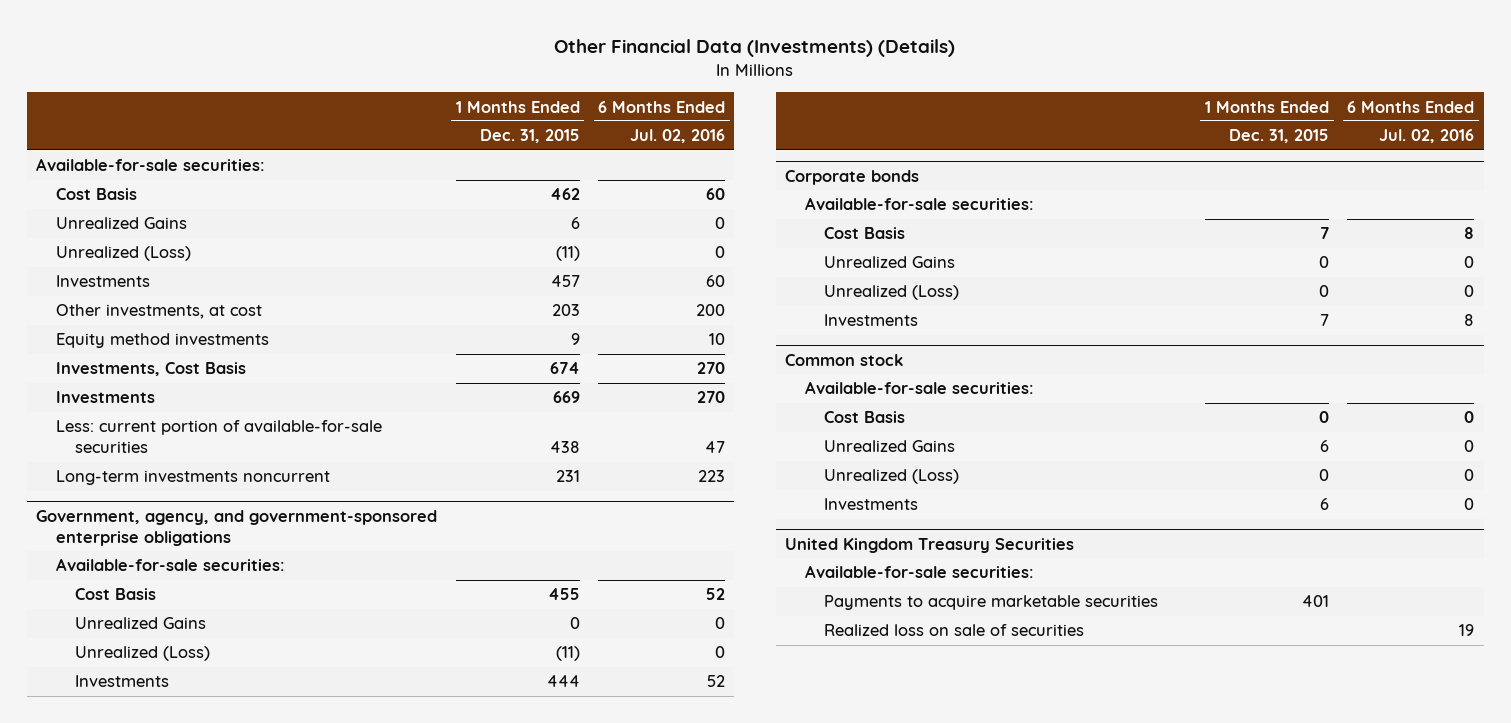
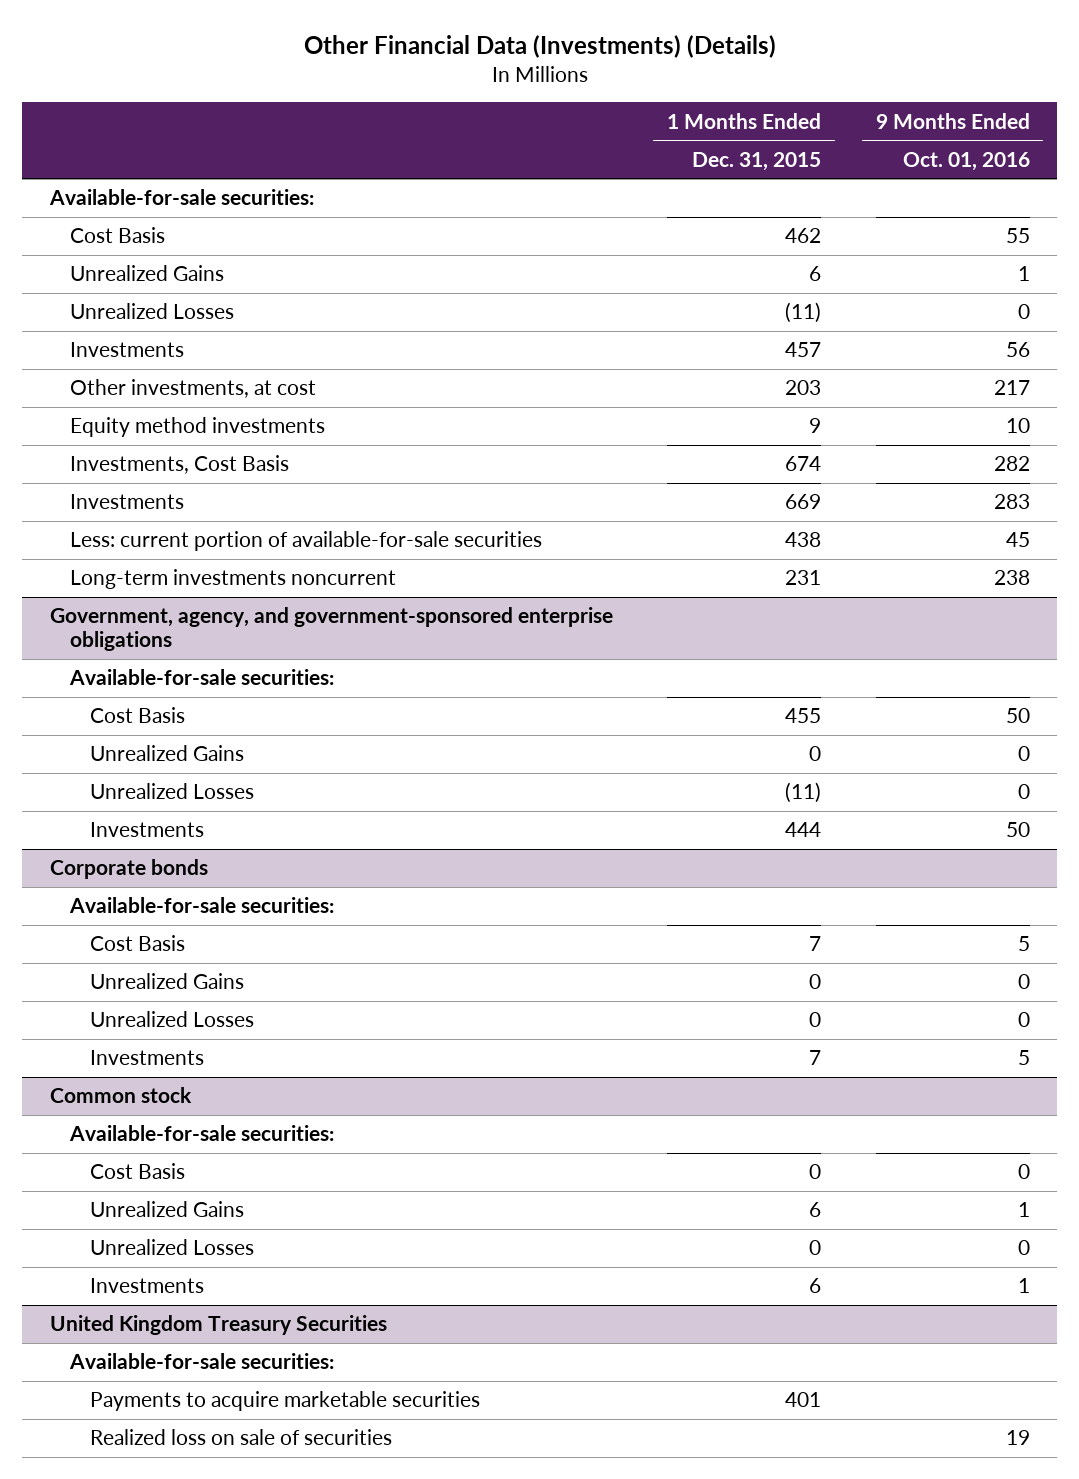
- | 1 Months Ended Dec. 31, 2015 | 6 Months Ended Jul. 02, 2016
+ | 1 Months Ended Dec. 31, 2015 | 9 Months Ended Oct. 01, 2016
- Unrealized (Loss) | (11) | 0
+ Unrealized Losses | (11) | 0
@ Government, agency, and government-sponsored enterprise obligations
- Unrealized (Loss) | (11) | 0
+ Unrealized Losses | (11) | 0
@ Corporate bonds
- Unrealized (Loss) | 0 | 0
+ Unrealized Losses | 0 | 0
@ Common stock
- Unrealized (Loss) | 0 | 0
+ Unrealized Losses | 0 | 0

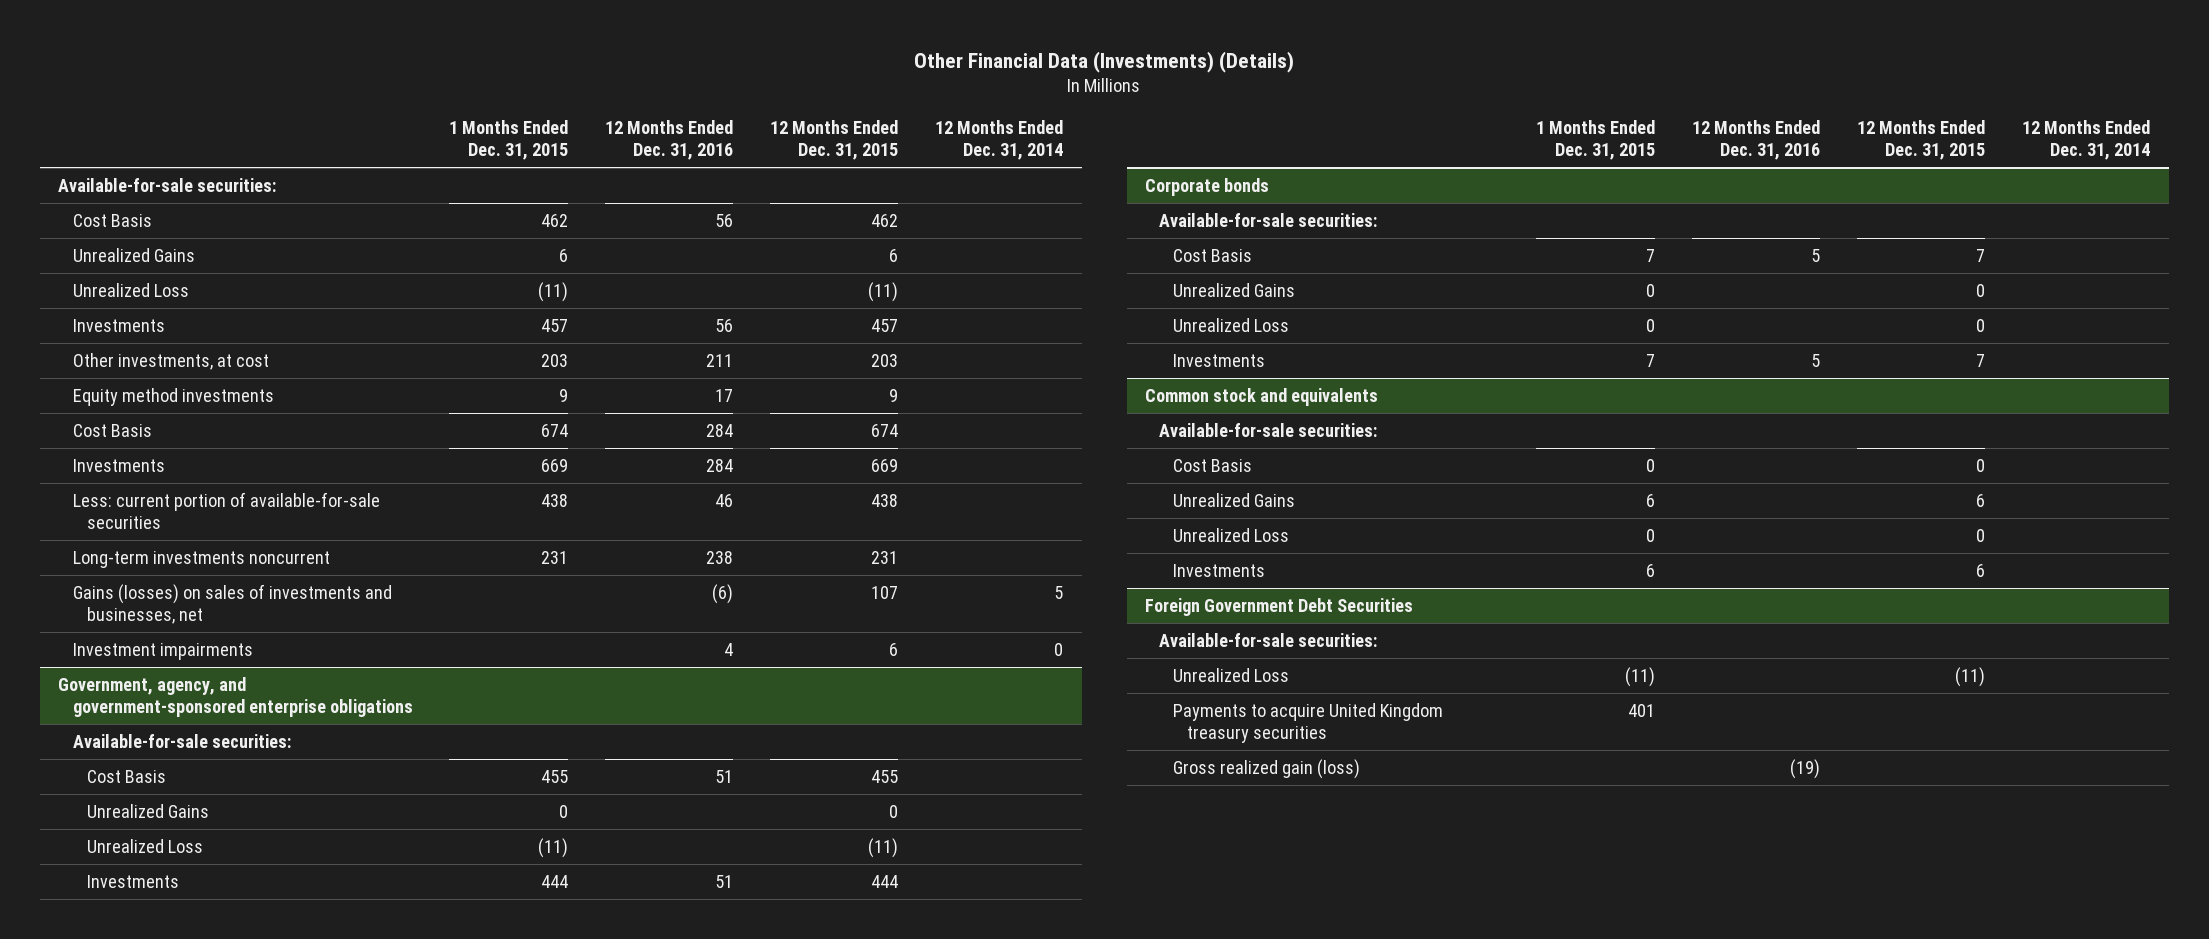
- | 1 Months Ended Dec. 31, 2015 | 9 Months Ended Oct. 01, 2016
+ | 1 Months Ended Dec. 31, 2015 | 12 Months Ended Dec. 31, 2016 | 12 Months Ended Dec. 31, 2015 | 12 Months Ended Dec. 31, 2014
- Unrealized Losses | (11) | 0
+ Unrealized Loss | (11) | | (11) |
- Investments, Cost Basis | 674 | 282
+ Cost Basis | 674 | 284 | 674 |
+ Gains (losses) on sales of investments and businesses, net | | (6) | 107 | 5
+ Investment impairments | | 4 | 6 | 0
@ Government, agency, and government-sponsored enterprise obligations
- Unrealized Losses | (11) | 0
+ Unrealized Loss | (11) | | (11) |
@ Corporate bonds
- Unrealized Losses | 0 | 0
+ Unrealized Loss | 0 | | 0 |
- Common stock
+ Common stock and equivalents
- Unrealized Losses | 0 | 0
+ Unrealized Loss | 0 | | 0 |
- United Kingdom Treasury Securities
+ Foreign Government Debt Securities
- Payments to acquire marketable securities | 401 |
- Realized loss on sale of securities | | 19
+ Unrealized Loss | (11) | | (11) |
+ Payments to acquire United Kingdom treasury securities | 401 | | |
+ Gross realized gain (loss) | | (19) | |

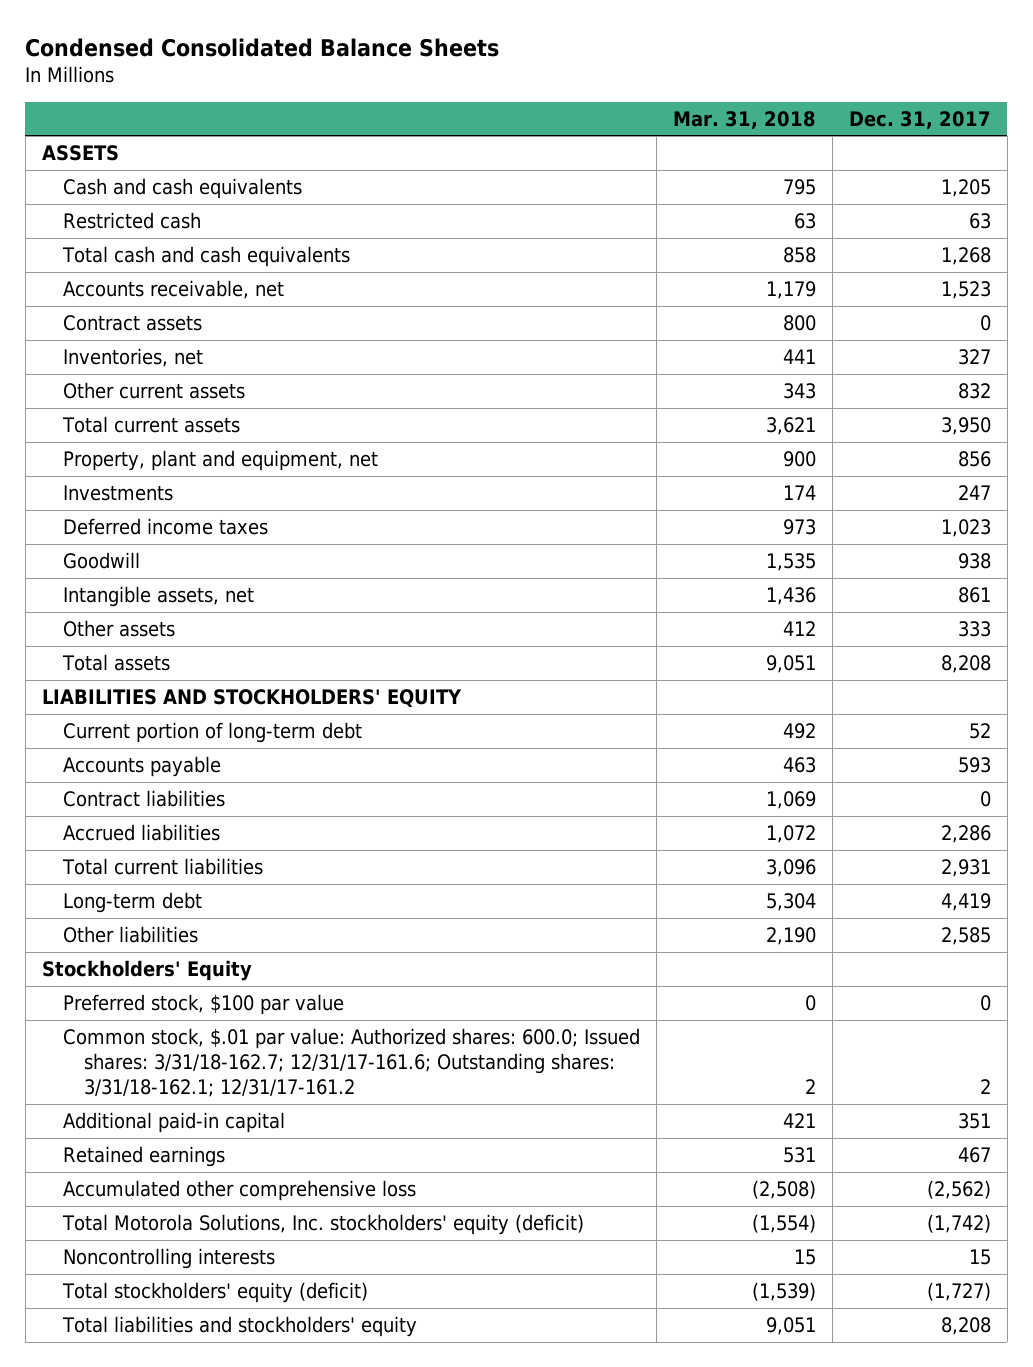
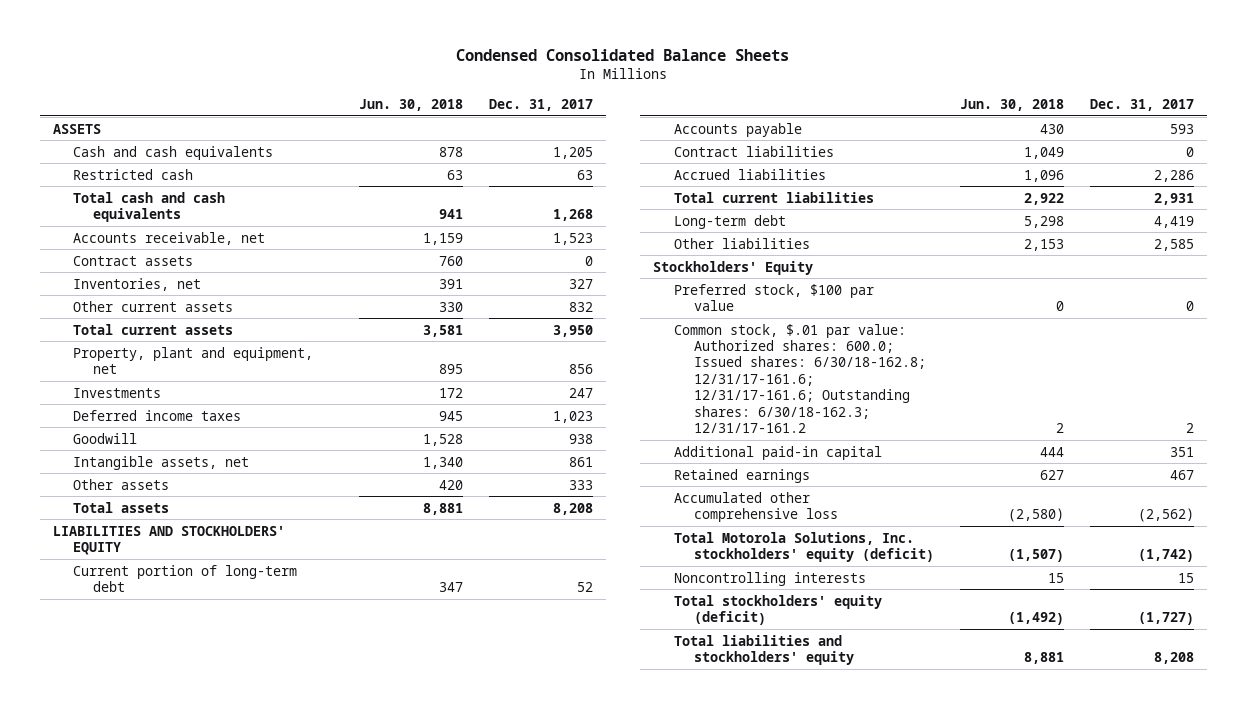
- | Mar. 31, 2018 | Dec. 31, 2017
+ | Jun. 30, 2018 | Dec. 31, 2017
- Common stock, $.01 par value: Authorized shares: 600.0; Issued shares: 3/31/18-162.7; 12/31/17-161.6; Outstanding shares: 3/31/18-162.1; 12/31/17-161.2 | 2 | 2
+ Common stock, $.01 par value: Authorized shares: 600.0; Issued shares: 6/30/18-162.8; 12/31/17-161.6; 12/31/17-161.6; Outstanding shares: 6/30/18-162.3; 12/31/17-161.2 | 2 | 2

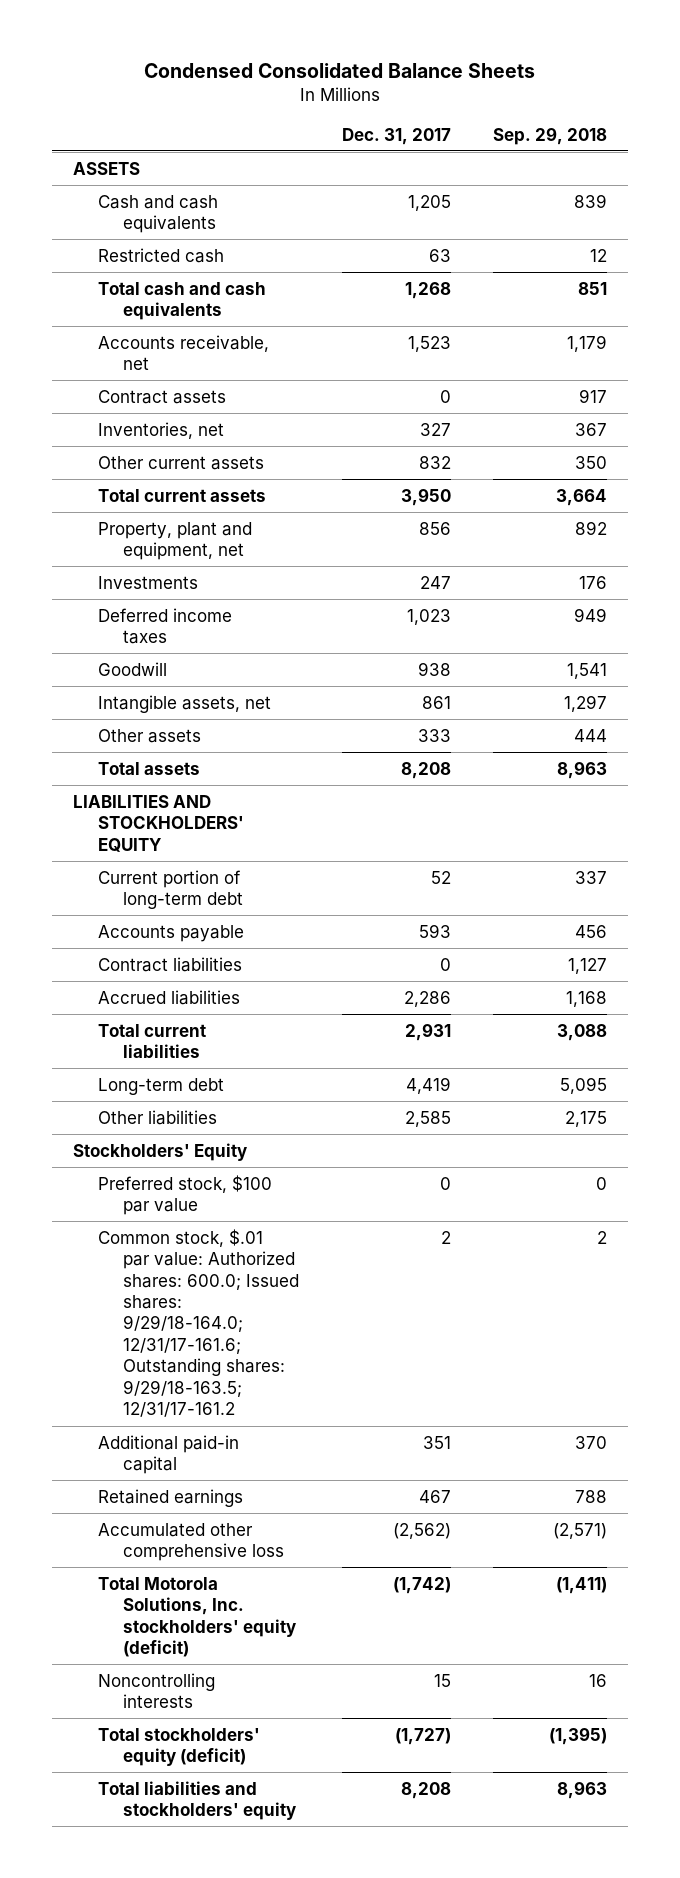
- | Jun. 30, 2018 | Dec. 31, 2017
+ | Dec. 31, 2017 | Sep. 29, 2018
- Common stock, $.01 par value: Authorized shares: 600.0; Issued shares: 6/30/18-162.8; 12/31/17-161.6; 12/31/17-161.6; Outstanding shares: 6/30/18-162.3; 12/31/17-161.2 | 2 | 2
+ Common stock, $.01 par value: Authorized shares: 600.0; Issued shares: 9/29/18-164.0; 12/31/17-161.6; Outstanding shares: 9/29/18-163.5; 12/31/17-161.2 | 2 | 2

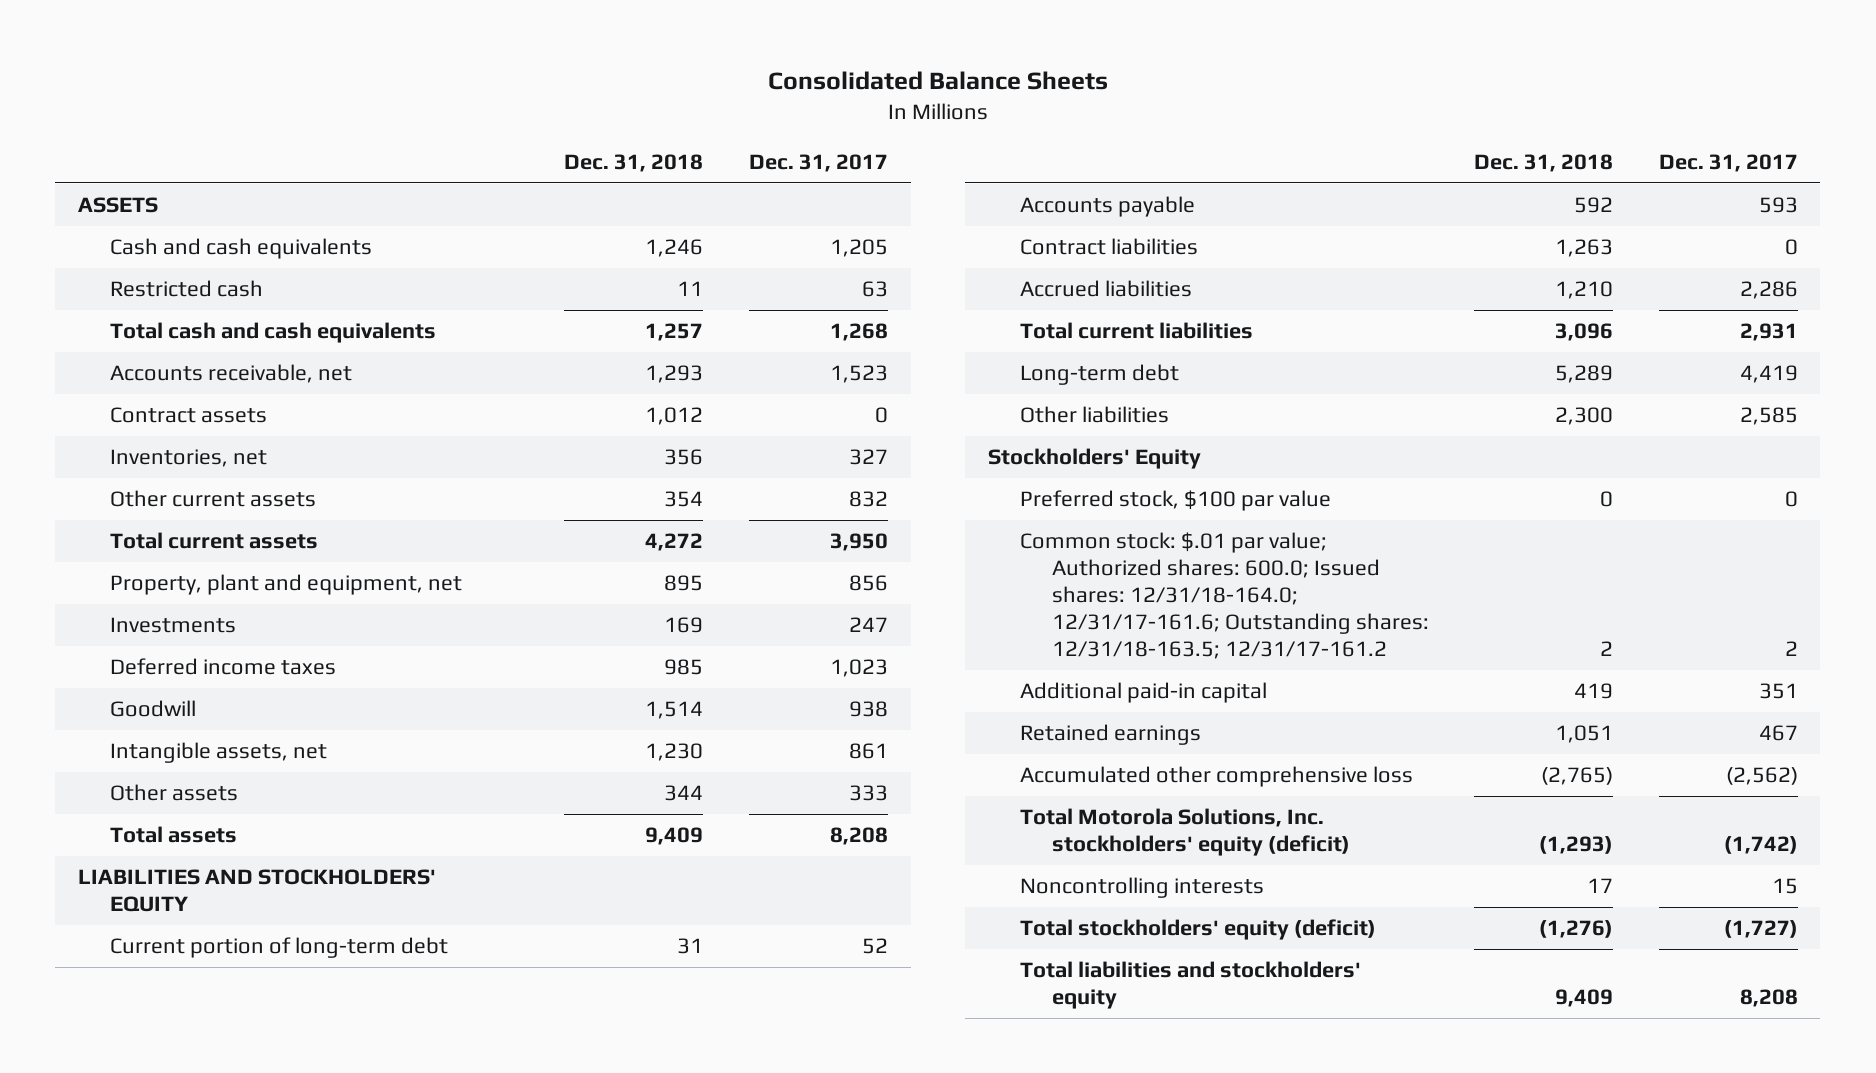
- Condensed Consolidated Balance Sheets
+ Consolidated Balance Sheets
- | Dec. 31, 2017 | Sep. 29, 2018
+ | Dec. 31, 2018 | Dec. 31, 2017
- Common stock, $.01 par value: Authorized shares: 600.0; Issued shares: 9/29/18-164.0; 12/31/17-161.6; Outstanding shares: 9/29/18-163.5; 12/31/17-161.2 | 2 | 2
+ Common stock: $.01 par value; Authorized shares: 600.0; Issued shares: 12/31/18-164.0; 12/31/17-161.6; Outstanding shares: 12/31/18-163.5; 12/31/17-161.2 | 2 | 2

